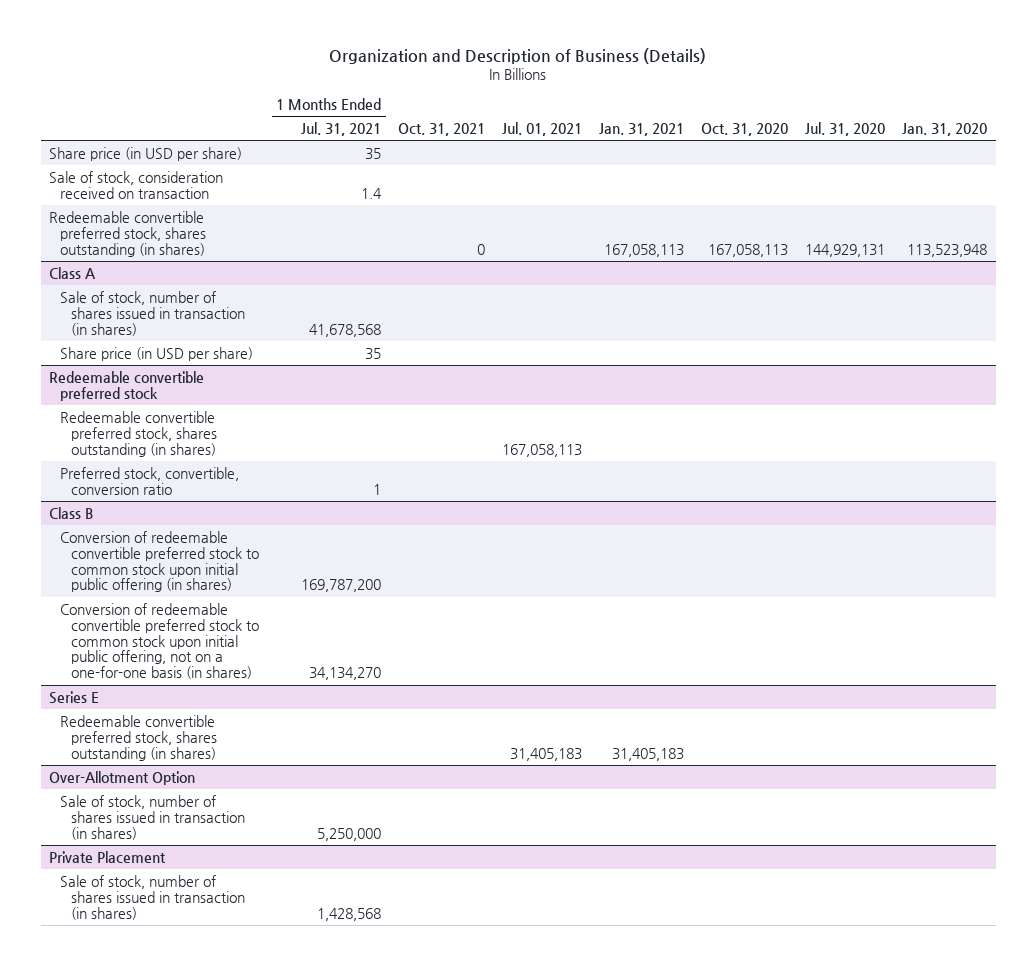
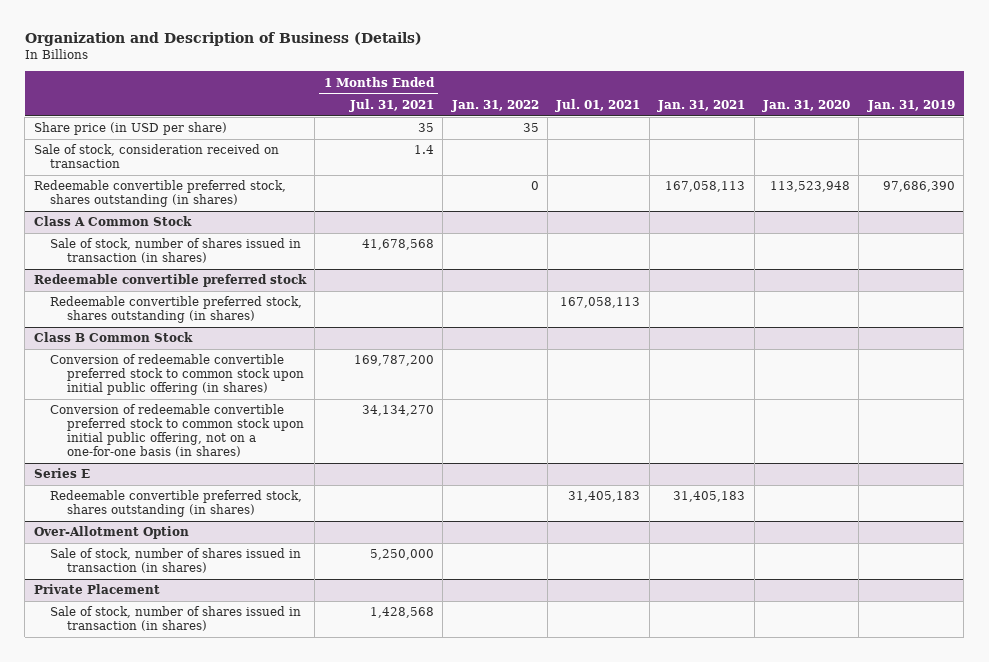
- | 1 Months Ended Jul. 31, 2021 | Oct. 31, 2021 | Jul. 01, 2021 | Jan. 31, 2021 | Oct. 31, 2020 | Jul. 31, 2020 | Jan. 31, 2020
+ | 1 Months Ended Jul. 31, 2021 | Jan. 31, 2022 | Jul. 01, 2021 | Jan. 31, 2021 | Jan. 31, 2020 | Jan. 31, 2019
- Class A
+ Class A Common Stock
- Share price (in USD per share) | 35 | | | | | |
@ Redeemable convertible preferred stock
- Preferred stock, convertible, conversion ratio | 1 | | | | | |
- Class B
+ Class B Common Stock

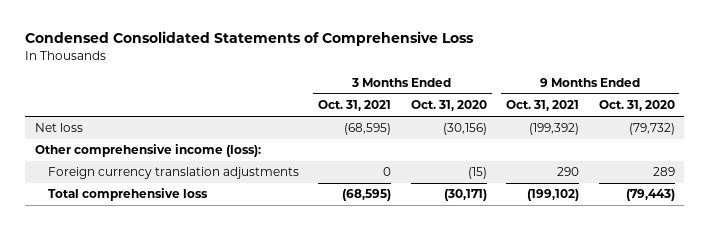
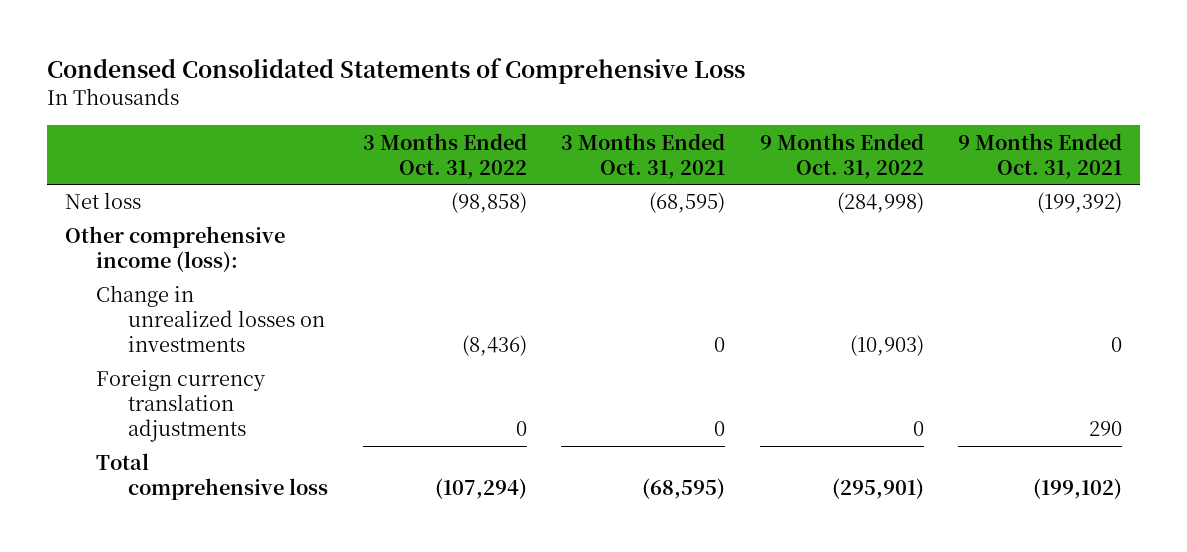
- | 3 Months Ended Oct. 31, 2021 | 3 Months Ended Oct. 31, 2020 | 9 Months Ended Oct. 31, 2021 | 9 Months Ended Oct. 31, 2020
+ | 3 Months Ended Oct. 31, 2022 | 3 Months Ended Oct. 31, 2021 | 9 Months Ended Oct. 31, 2022 | 9 Months Ended Oct. 31, 2021
+ Change in unrealized losses on investments | (8,436) | 0 | (10,903) | 0

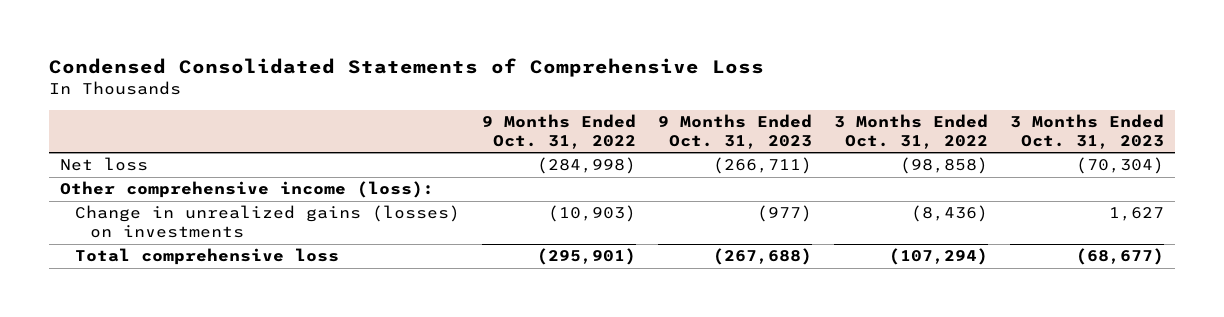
- | 3 Months Ended Oct. 31, 2022 | 3 Months Ended Oct. 31, 2021 | 9 Months Ended Oct. 31, 2022 | 9 Months Ended Oct. 31, 2021
+ | 9 Months Ended Oct. 31, 2022 | 9 Months Ended Oct. 31, 2023 | 3 Months Ended Oct. 31, 2022 | 3 Months Ended Oct. 31, 2023
- Change in unrealized losses on investments | (8,436) | 0 | (10,903) | 0
- Foreign currency translation adjustments | 0 | 0 | 0 | 290
+ Change in unrealized gains (losses) on investments | (10,903) | (977) | (8,436) | 1,627

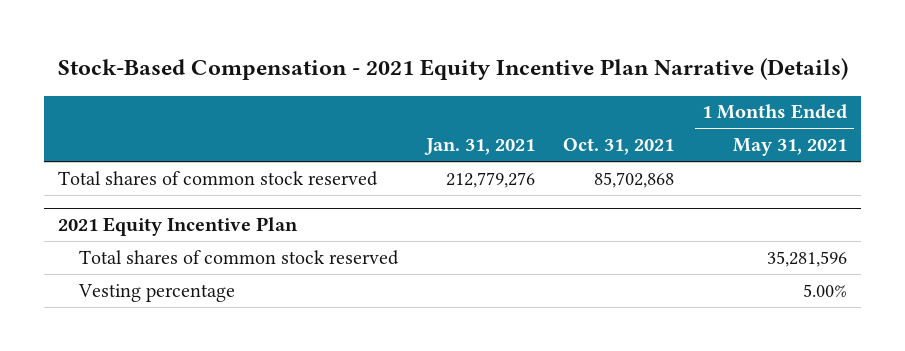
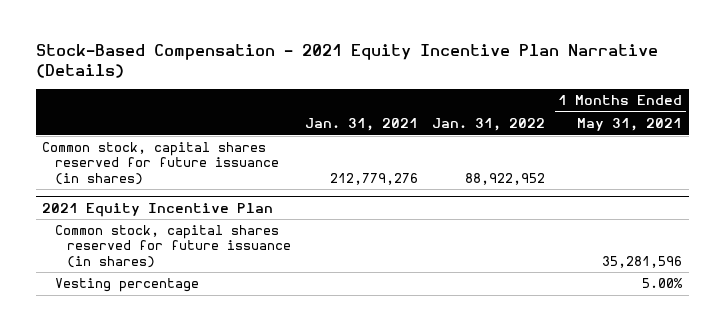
- | Jan. 31, 2021 | Oct. 31, 2021 | 1 Months Ended May 31, 2021
+ | Jan. 31, 2021 | Jan. 31, 2022 | 1 Months Ended May 31, 2021
- Total shares of common stock reserved | 212,779,276 | 85,702,868 |
+ Common stock, capital shares reserved for future issuance (in shares) | 212,779,276 | 88,922,952 |
@ 2021 Equity Incentive Plan
- Total shares of common stock reserved | | | 35,281,596
+ Common stock, capital shares reserved for future issuance (in shares) | | | 35,281,596

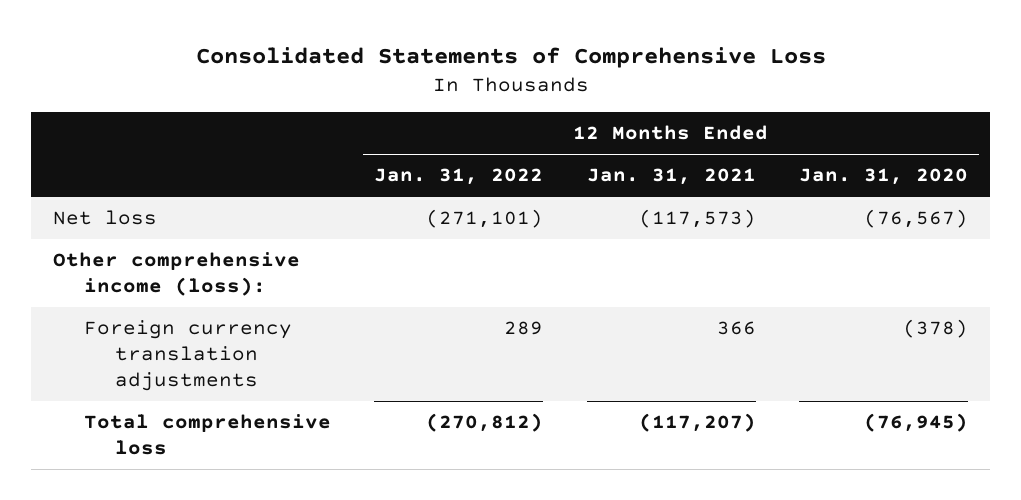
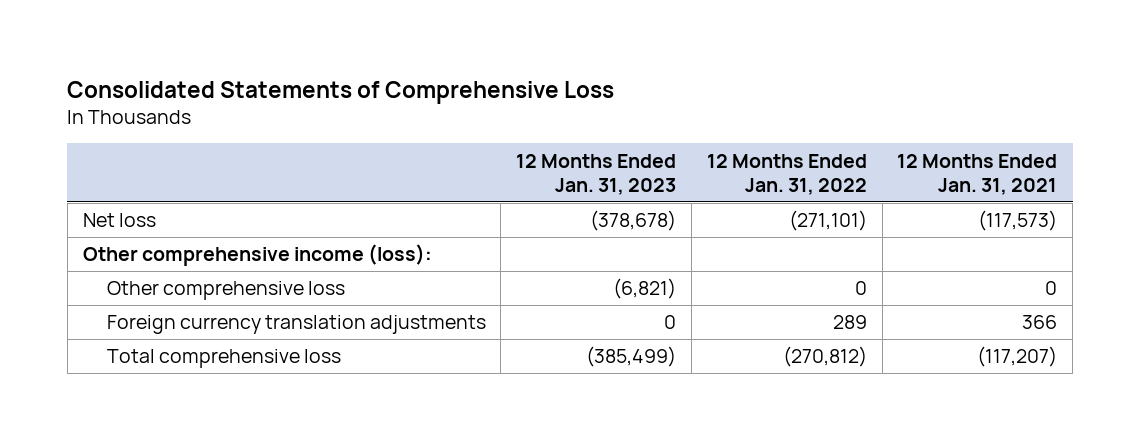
- | 12 Months Ended Jan. 31, 2022 | 12 Months Ended Jan. 31, 2021 | 12 Months Ended Jan. 31, 2020
+ | 12 Months Ended Jan. 31, 2023 | 12 Months Ended Jan. 31, 2022 | 12 Months Ended Jan. 31, 2021
+ Other comprehensive loss | (6,821) | 0 | 0

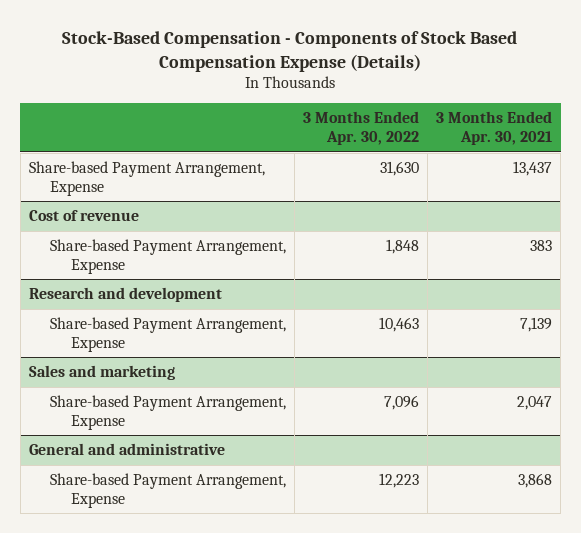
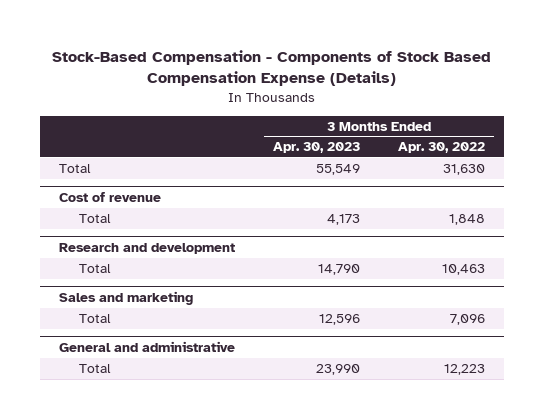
- | 3 Months Ended Apr. 30, 2022 | 3 Months Ended Apr. 30, 2021
+ | 3 Months Ended Apr. 30, 2023 | 3 Months Ended Apr. 30, 2022
- Share-based Payment Arrangement, Expense | 31,630 | 13,437
+ Total | 55,549 | 31,630
@ Cost of revenue
- Share-based Payment Arrangement, Expense | 1,848 | 383
+ Total | 4,173 | 1,848
@ Research and development
- Share-based Payment Arrangement, Expense | 10,463 | 7,139
+ Total | 14,790 | 10,463
@ Sales and marketing
- Share-based Payment Arrangement, Expense | 7,096 | 2,047
+ Total | 12,596 | 7,096
@ General and administrative
- Share-based Payment Arrangement, Expense | 12,223 | 3,868
+ Total | 23,990 | 12,223

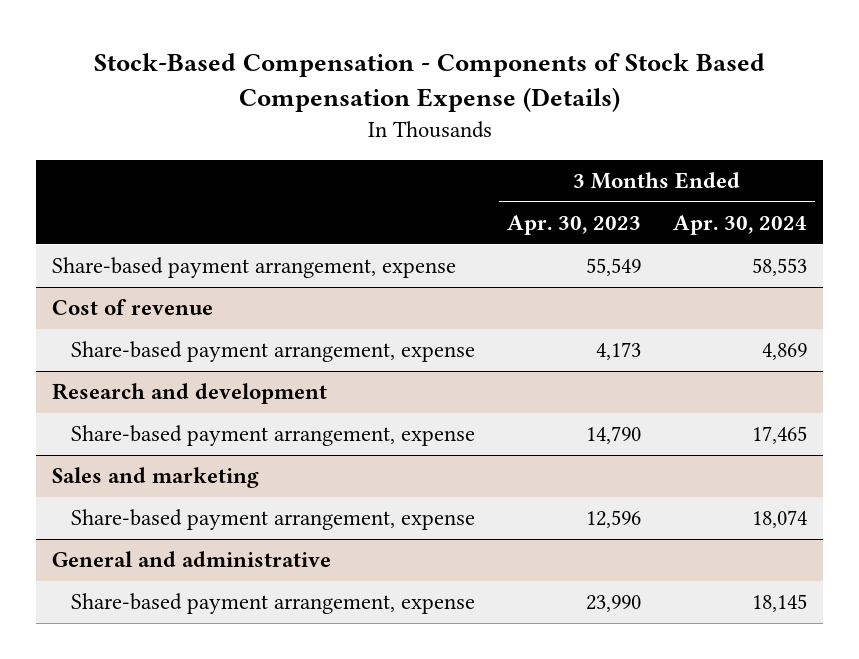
- | 3 Months Ended Apr. 30, 2023 | 3 Months Ended Apr. 30, 2022
+ | 3 Months Ended Apr. 30, 2023 | 3 Months Ended Apr. 30, 2024
- Total | 55,549 | 31,630
+ Share-based payment arrangement, expense | 55,549 | 58,553
@ Cost of revenue
- Total | 4,173 | 1,848
+ Share-based payment arrangement, expense | 4,173 | 4,869
@ Research and development
- Total | 14,790 | 10,463
+ Share-based payment arrangement, expense | 14,790 | 17,465
@ Sales and marketing
- Total | 12,596 | 7,096
+ Share-based payment arrangement, expense | 12,596 | 18,074
@ General and administrative
- Total | 23,990 | 12,223
+ Share-based payment arrangement, expense | 23,990 | 18,145

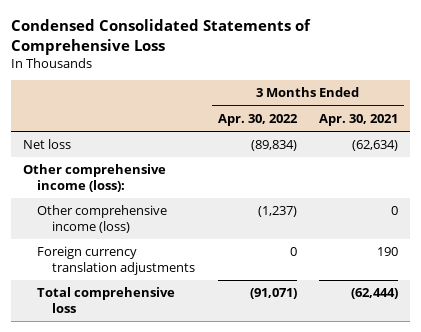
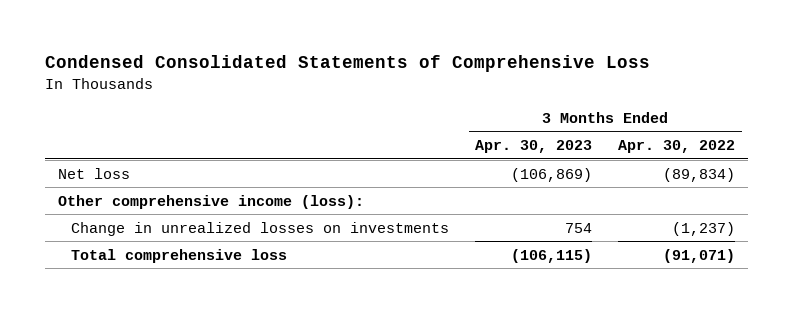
- | 3 Months Ended Apr. 30, 2022 | 3 Months Ended Apr. 30, 2021
+ | 3 Months Ended Apr. 30, 2023 | 3 Months Ended Apr. 30, 2022
- Other comprehensive income (loss) | (1,237) | 0
- Foreign currency translation adjustments | 0 | 190
+ Change in unrealized losses on investments | 754 | (1,237)

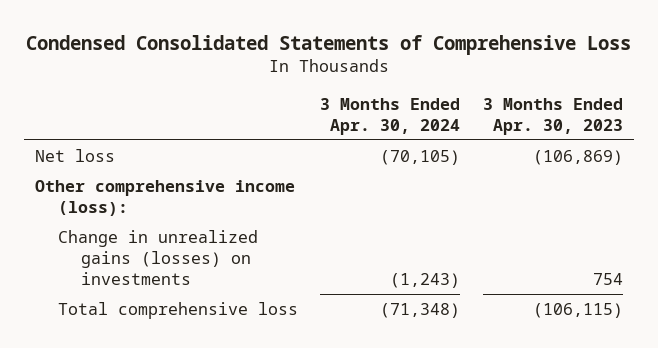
- | 3 Months Ended Apr. 30, 2023 | 3 Months Ended Apr. 30, 2022
+ | 3 Months Ended Apr. 30, 2024 | 3 Months Ended Apr. 30, 2023
- Change in unrealized losses on investments | 754 | (1,237)
+ Change in unrealized gains (losses) on investments | (1,243) | 754

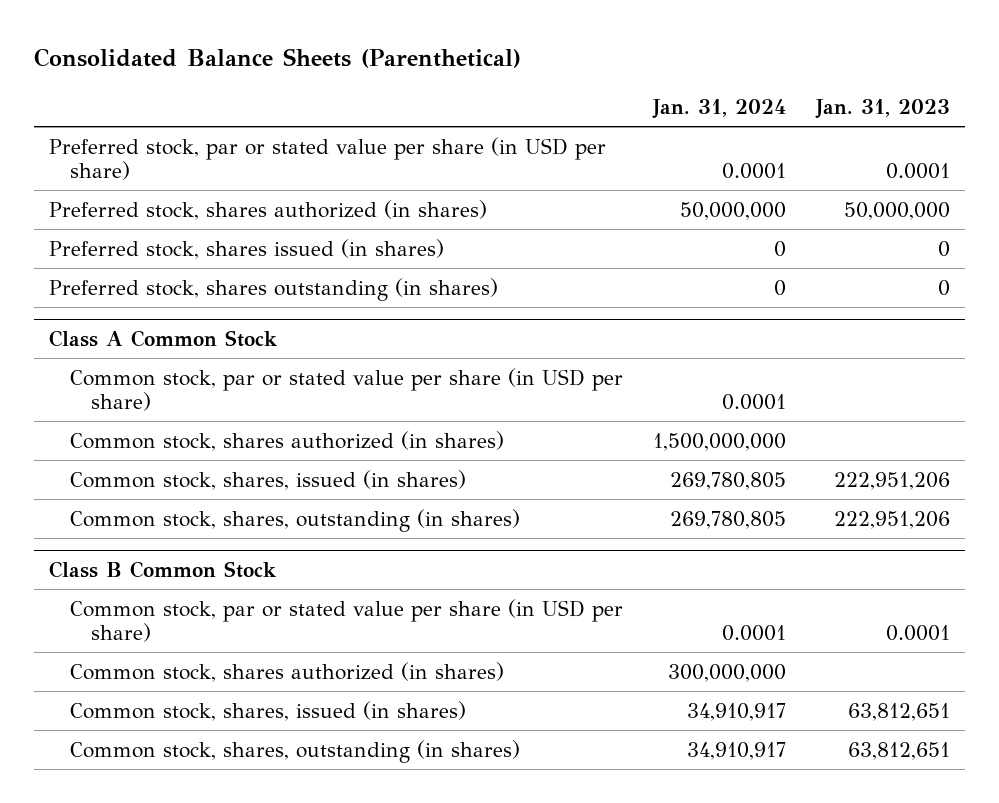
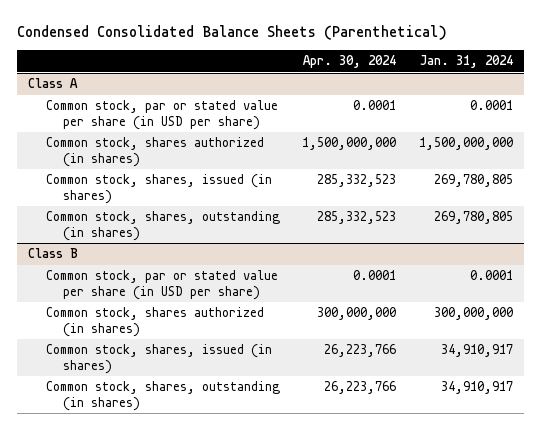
- Consolidated Balance Sheets (Parenthetical)
+ Condensed Consolidated Balance Sheets (Parenthetical)
- | Jan. 31, 2024 | Jan. 31, 2023
+ | Apr. 30, 2024 | Jan. 31, 2024
- Preferred stock, par or stated value per share (in USD per share) | 0.0001 | 0.0001
- Preferred stock, shares authorized (in shares) | 50,000,000 | 50,000,000
- Preferred stock, shares issued (in shares) | 0 | 0
- Preferred stock, shares outstanding (in shares) | 0 | 0
- Class A Common Stock
+ Class A
- Class B Common Stock
+ Class B

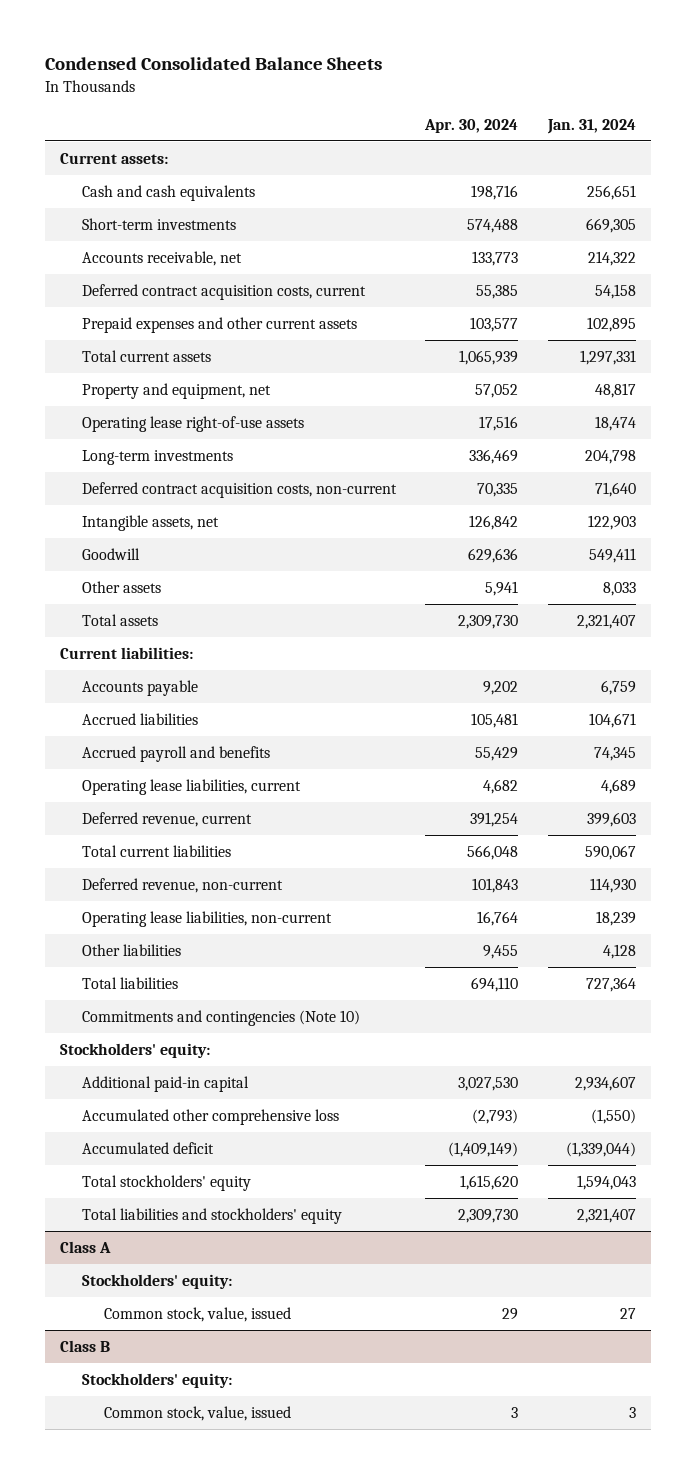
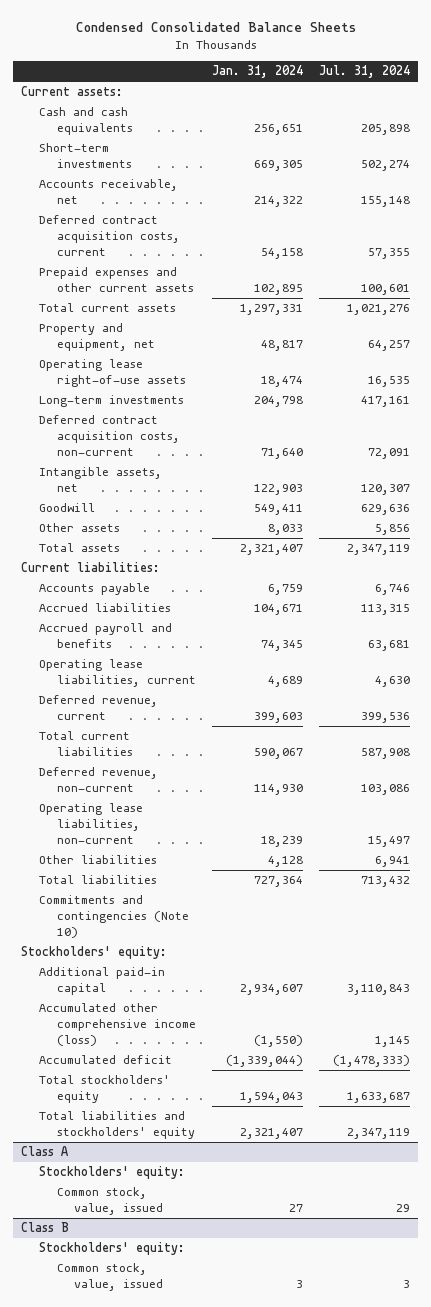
- | Apr. 30, 2024 | Jan. 31, 2024
+ | Jan. 31, 2024 | Jul. 31, 2024
- Accumulated other comprehensive loss | (2,793) | (1,550)
+ Accumulated other comprehensive income (loss) | (1,550) | 1,145

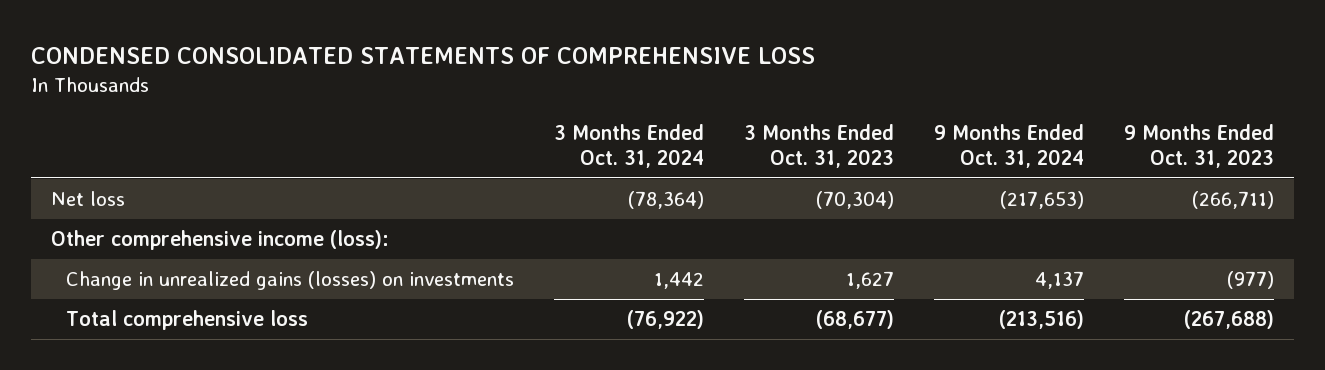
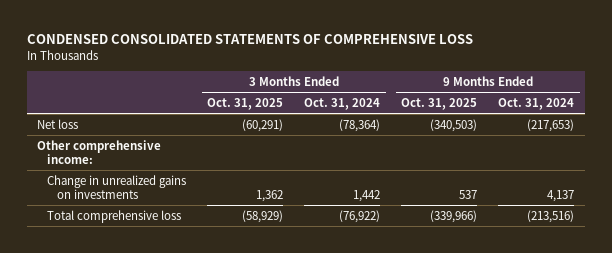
- | 3 Months Ended Oct. 31, 2024 | 3 Months Ended Oct. 31, 2023 | 9 Months Ended Oct. 31, 2024 | 9 Months Ended Oct. 31, 2023
+ | 3 Months Ended Oct. 31, 2025 | 3 Months Ended Oct. 31, 2024 | 9 Months Ended Oct. 31, 2025 | 9 Months Ended Oct. 31, 2024
- Other comprehensive income (loss):
- Change in unrealized gains (losses) on investments | 1,442 | 1,627 | 4,137 | (977)
+ Other comprehensive income:
+ Change in unrealized gains on investments | 1,362 | 1,442 | 537 | 4,137

